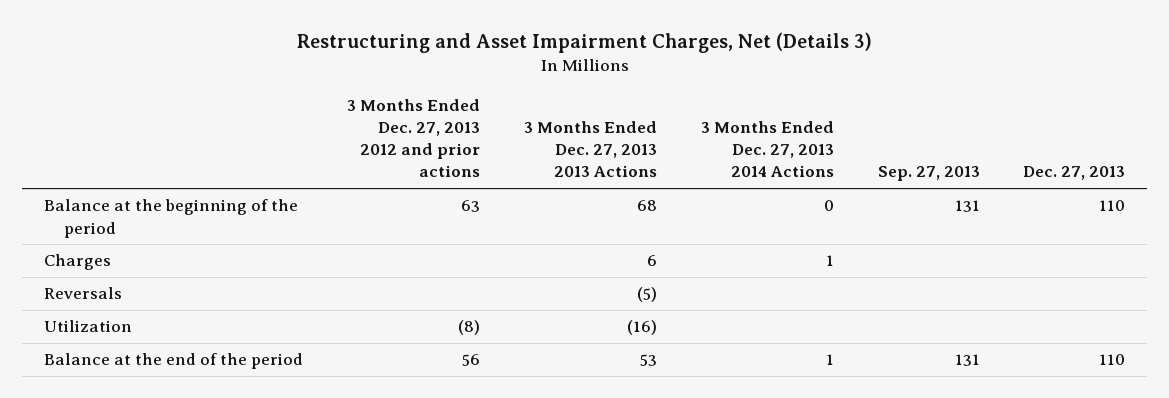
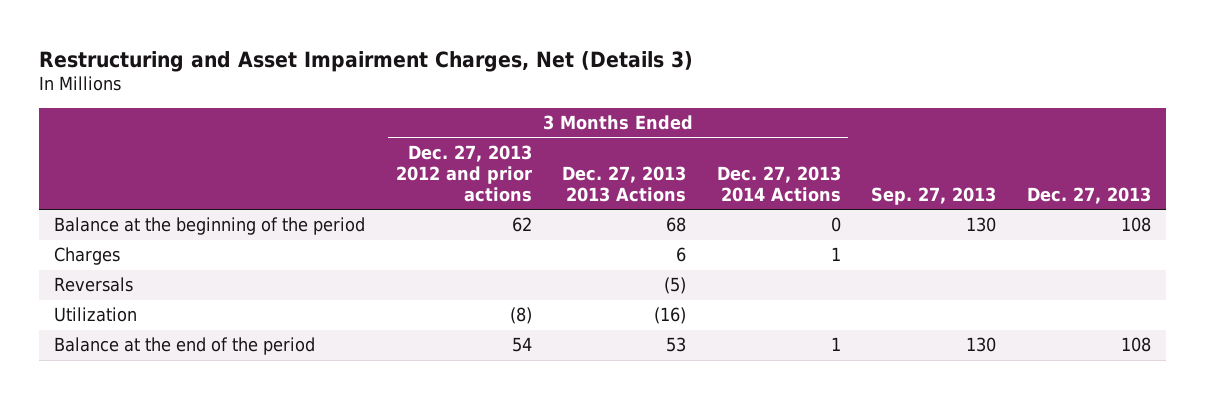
- Balance at the beginning of the period | 63 | 68 | 0 | 131 | 110
+ Balance at the beginning of the period | 62 | 68 | 0 | 130 | 108
- Balance at the end of the period | 56 | 53 | 1 | 131 | 110
+ Balance at the end of the period | 54 | 53 | 1 | 130 | 108

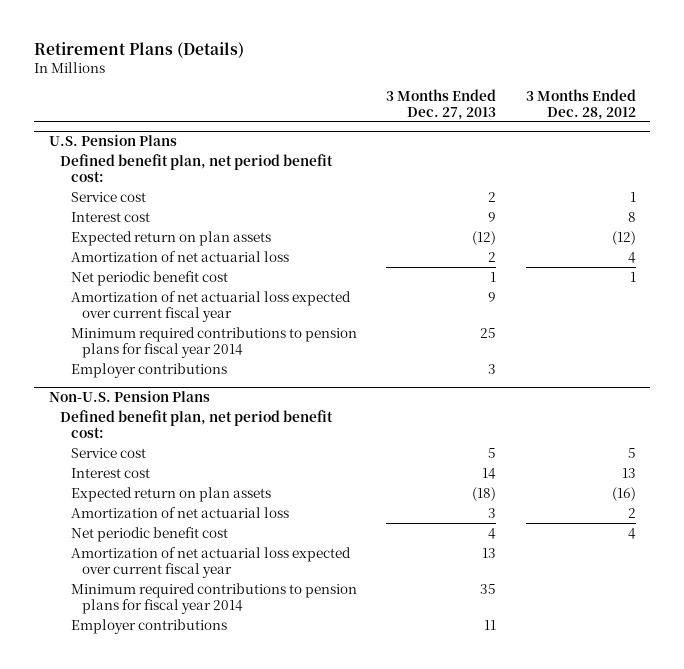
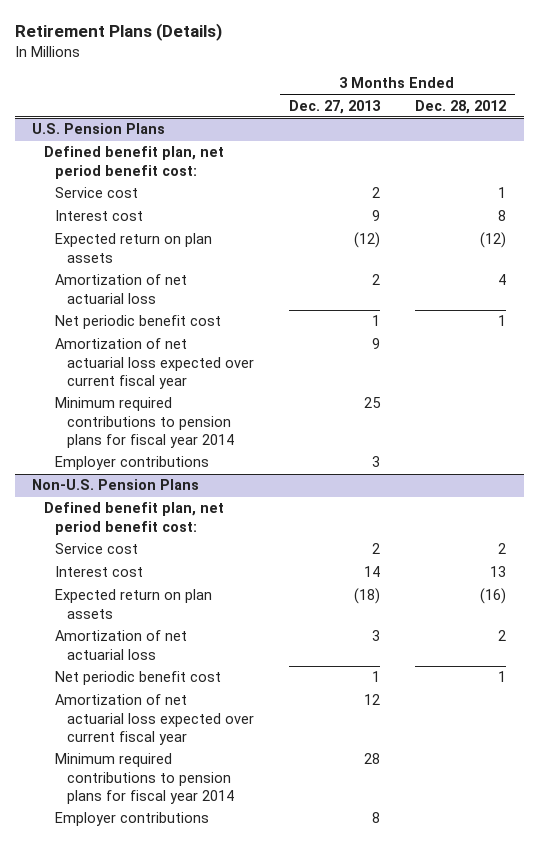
@ Non-U.S. Pension Plans
- Service cost | 5 | 5
+ Service cost | 2 | 2
- Net periodic benefit cost | 4 | 4
- Amortization of net actuarial loss expected over current fiscal year | 13 |
- Minimum required contributions to pension plans for fiscal year 2014 | 35 |
- Employer contributions | 11 |
+ Net periodic benefit cost | 1 | 1
+ Amortization of net actuarial loss expected over current fiscal year | 12 |
+ Minimum required contributions to pension plans for fiscal year 2014 | 28 |
+ Employer contributions | 8 |

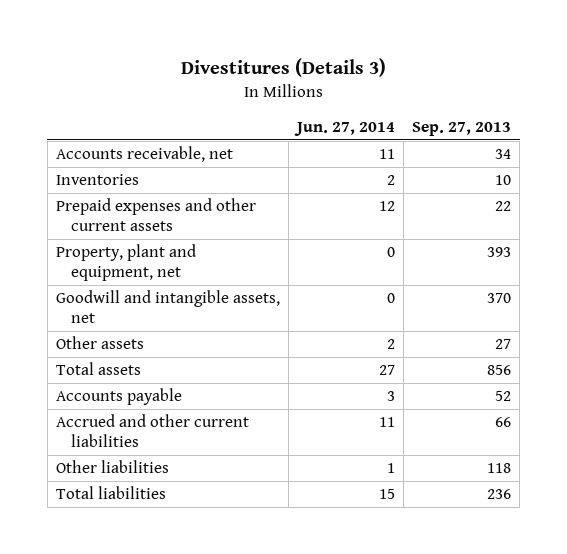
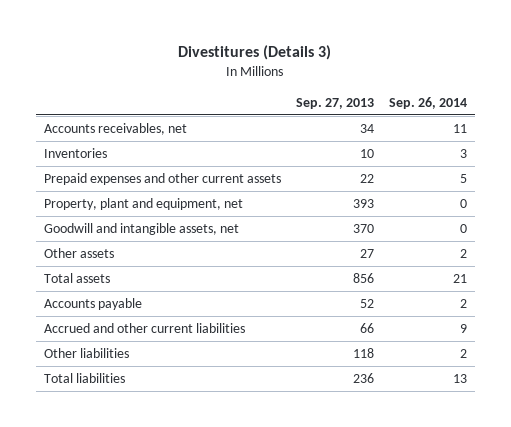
- | Jun. 27, 2014 | Sep. 27, 2013
+ | Sep. 27, 2013 | Sep. 26, 2014
- Accounts receivable, net | 11 | 34
+ Accounts receivables, net | 34 | 11

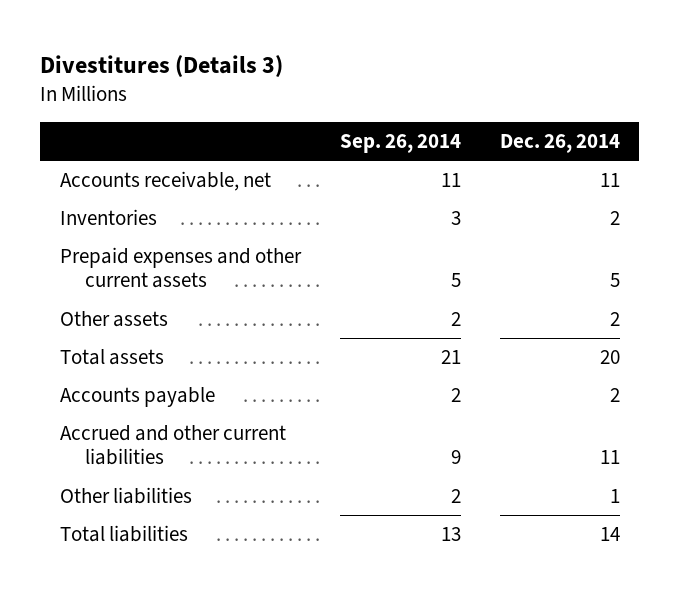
- | Sep. 27, 2013 | Sep. 26, 2014
+ | Sep. 26, 2014 | Dec. 26, 2014
- Accounts receivables, net | 34 | 11
+ Accounts receivable, net | 11 | 11
- Property, plant and equipment, net | 393 | 0
- Goodwill and intangible assets, net | 370 | 0

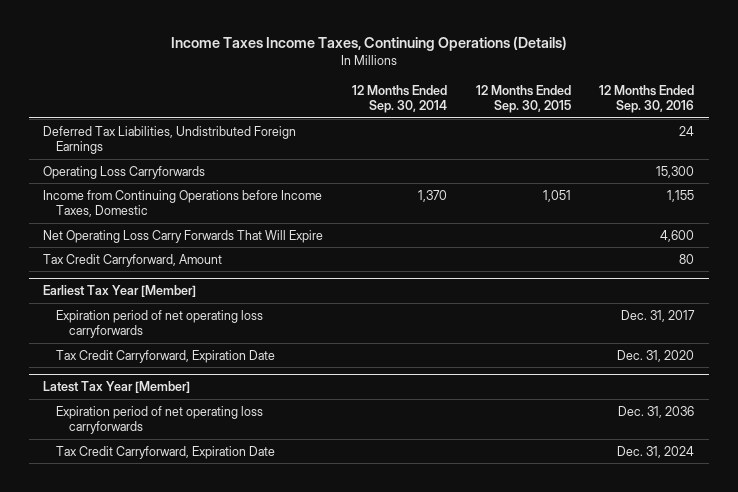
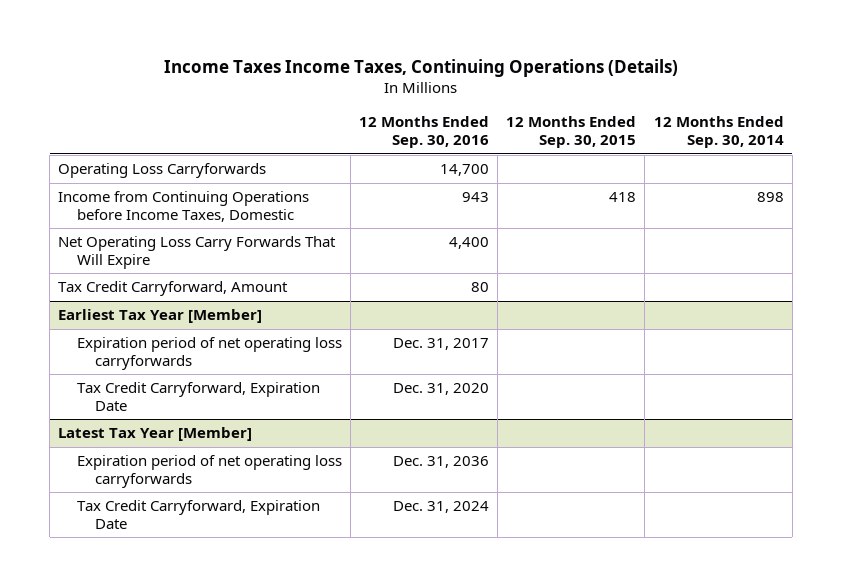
- | 12 Months Ended Sep. 30, 2014 | 12 Months Ended Sep. 30, 2015 | 12 Months Ended Sep. 30, 2016
+ | 12 Months Ended Sep. 30, 2016 | 12 Months Ended Sep. 30, 2015 | 12 Months Ended Sep. 30, 2014
- Deferred Tax Liabilities, Undistributed Foreign Earnings | | | 24
- Operating Loss Carryforwards | | | 15,300
- Income from Continuing Operations before Income Taxes, Domestic | 1,370 | 1,051 | 1,155
- Net Operating Loss Carry Forwards That Will Expire | | | 4,600
+ Operating Loss Carryforwards | 14,700 | |
+ Income from Continuing Operations before Income Taxes, Domestic | 943 | 418 | 898
+ Net Operating Loss Carry Forwards That Will Expire | 4,400 | |

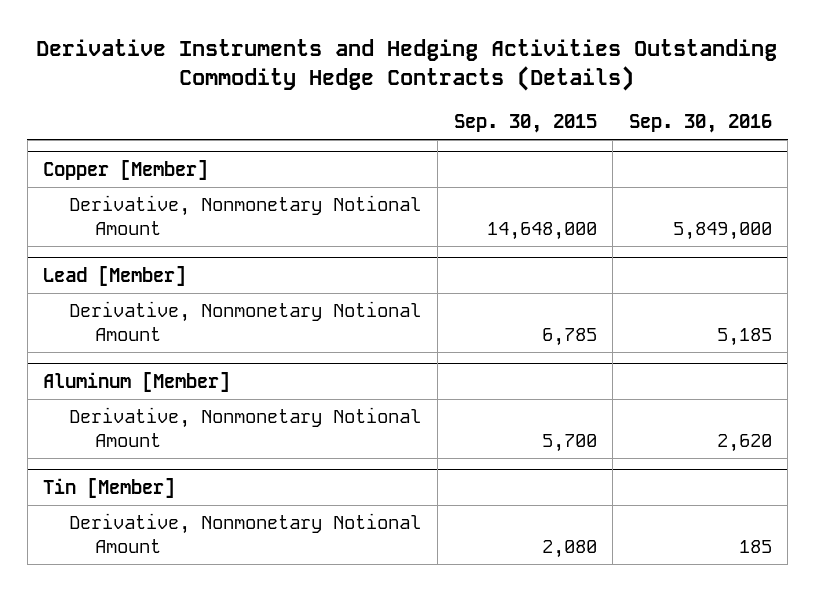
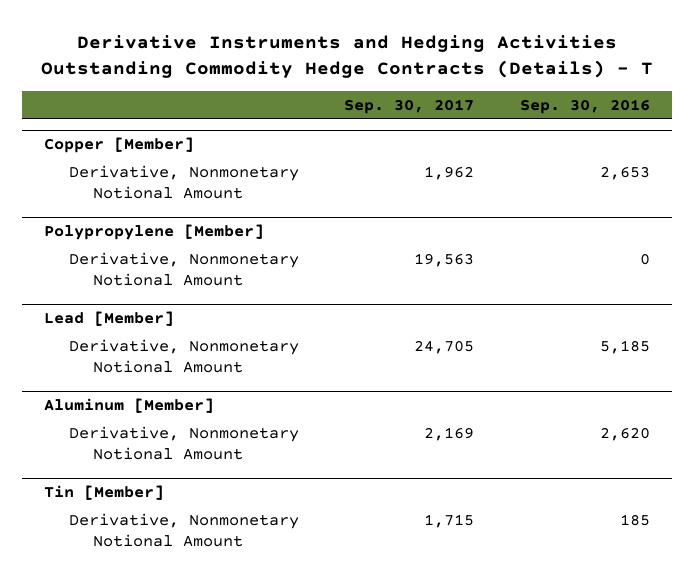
- Derivative Instruments and Hedging Activities Outstanding Commodity Hedge Contracts (Details)
+ Derivative Instruments and Hedging Activities Outstanding Commodity Hedge Contracts (Details) - T
- | Sep. 30, 2015 | Sep. 30, 2016
+ | Sep. 30, 2017 | Sep. 30, 2016
@ Copper [Member]
- Derivative, Nonmonetary Notional Amount | 14,648,000 | 5,849,000
+ Derivative, Nonmonetary Notional Amount | 1,962 | 2,653
+ Polypropylene [Member]
+ Derivative, Nonmonetary Notional Amount | 19,563 | 0

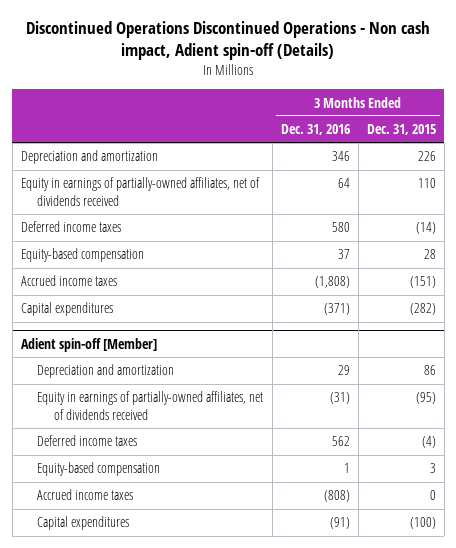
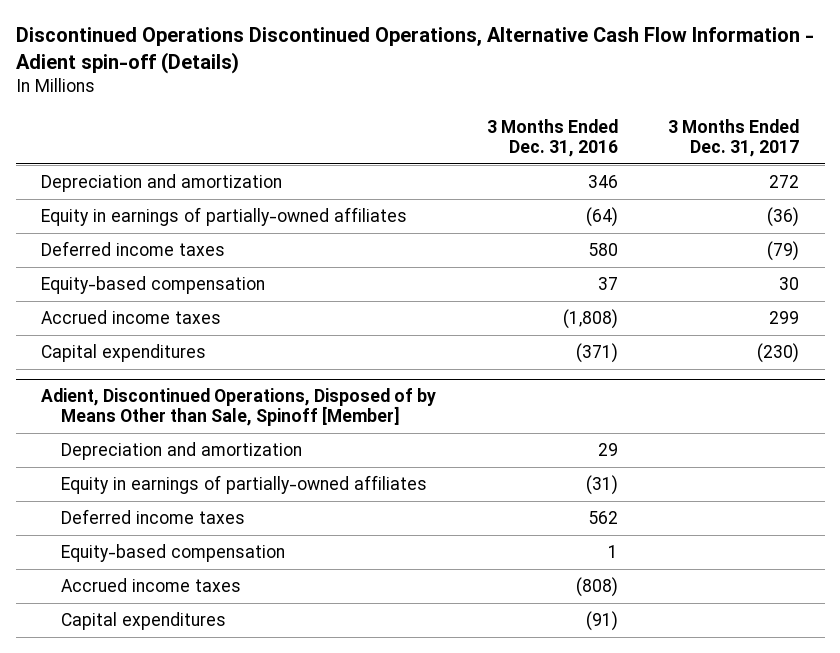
- Discontinued Operations Discontinued Operations - Non cash impact, Adient spin-off (Details)
+ Discontinued Operations Discontinued Operations, Alternative Cash Flow Information - Adient spin-off (Details)
- | 3 Months Ended Dec. 31, 2016 | 3 Months Ended Dec. 31, 2015
+ | 3 Months Ended Dec. 31, 2016 | 3 Months Ended Dec. 31, 2017
- Equity in earnings of partially-owned affiliates, net of dividends received | 64 | 110
+ Equity in earnings of partially-owned affiliates | (64) | (36)
- Adient spin-off [Member]
+ Adient, Discontinued Operations, Disposed of by Means Other than Sale, Spinoff [Member]
- Equity in earnings of partially-owned affiliates, net of dividends received | (31) | (95)
+ Equity in earnings of partially-owned affiliates | (31) |

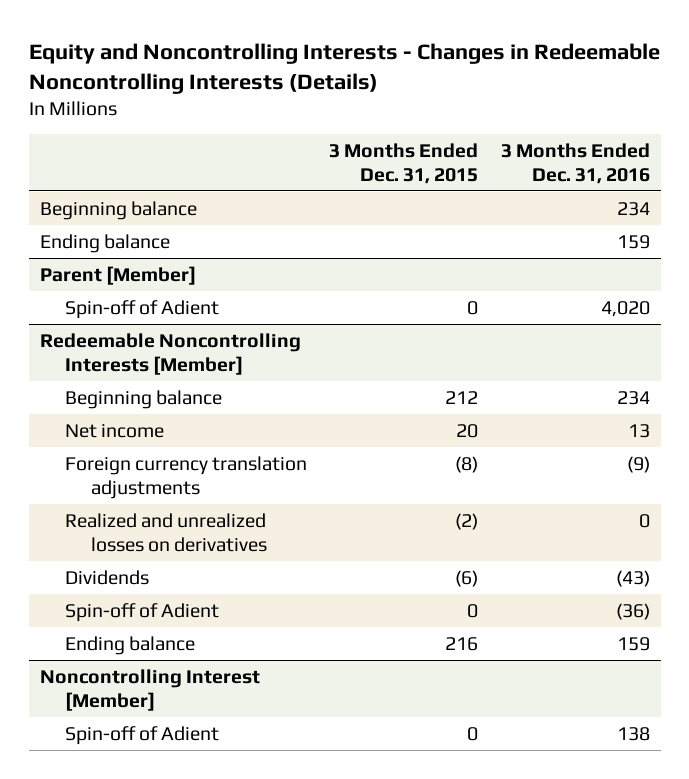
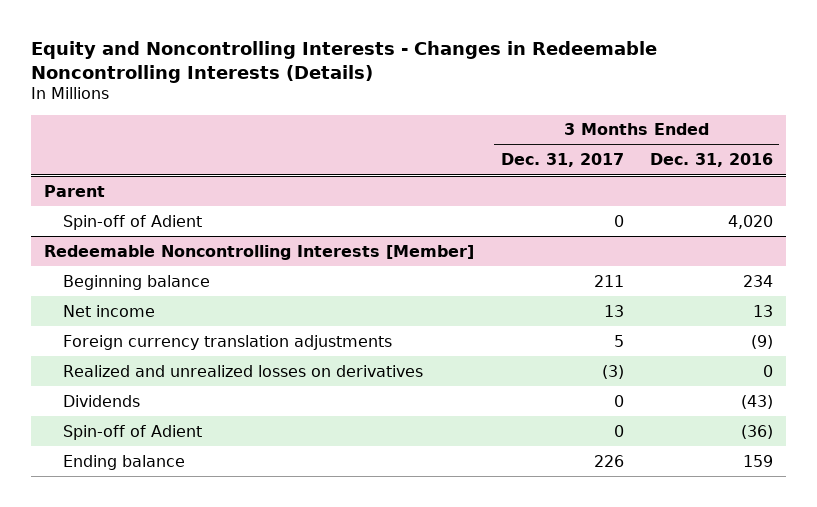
- | 3 Months Ended Dec. 31, 2015 | 3 Months Ended Dec. 31, 2016
+ | 3 Months Ended Dec. 31, 2017 | 3 Months Ended Dec. 31, 2016
- Beginning balance | | 234
- Ending balance | | 159
- Parent [Member]
+ Parent
- Noncontrolling Interest [Member]
- Spin-off of Adient | 0 | 138

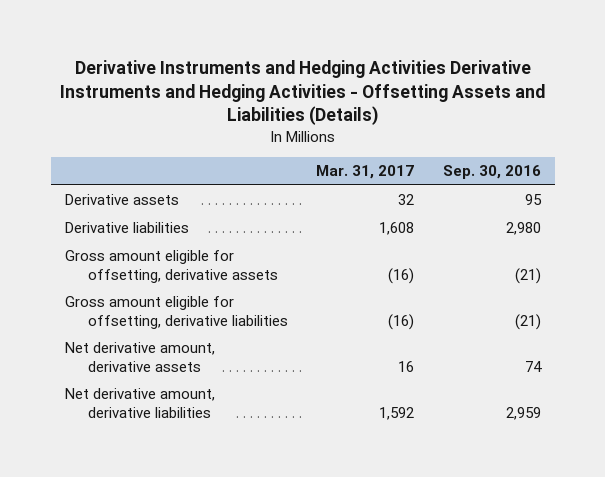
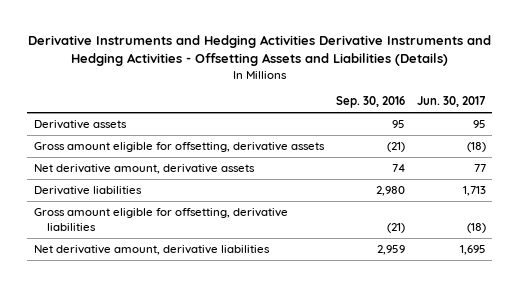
- | Mar. 31, 2017 | Sep. 30, 2016
+ | Sep. 30, 2016 | Jun. 30, 2017
moved down: Derivative liabilities | 2,980 | 1,713
moved down: Gross amount eligible for offsetting, derivative liabilities | (21) | (18)

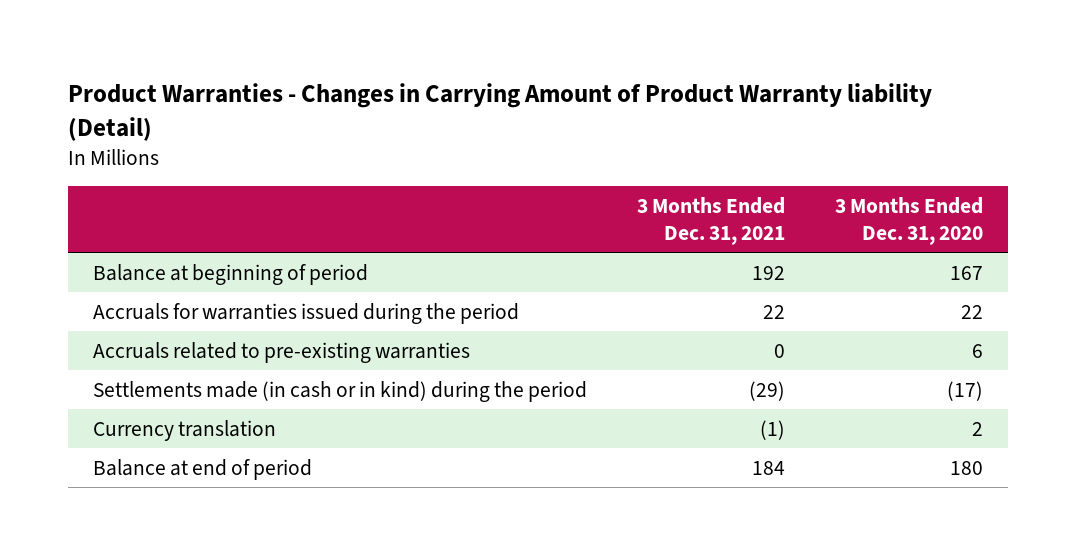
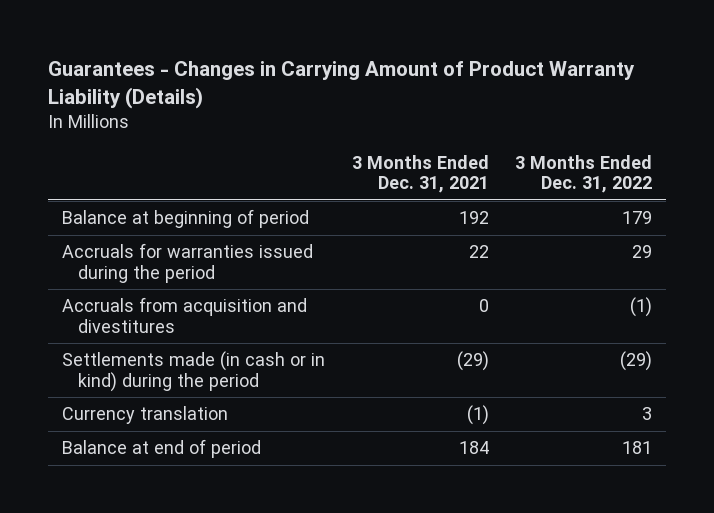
- Product Warranties - Changes in Carrying Amount of Product Warranty liability (Detail)
+ Guarantees - Changes in Carrying Amount of Product Warranty Liability (Details)
- | 3 Months Ended Dec. 31, 2021 | 3 Months Ended Dec. 31, 2020
+ | 3 Months Ended Dec. 31, 2021 | 3 Months Ended Dec. 31, 2022
- Accruals related to pre-existing warranties | 0 | 6
+ Accruals from acquisition and divestitures | 0 | (1)

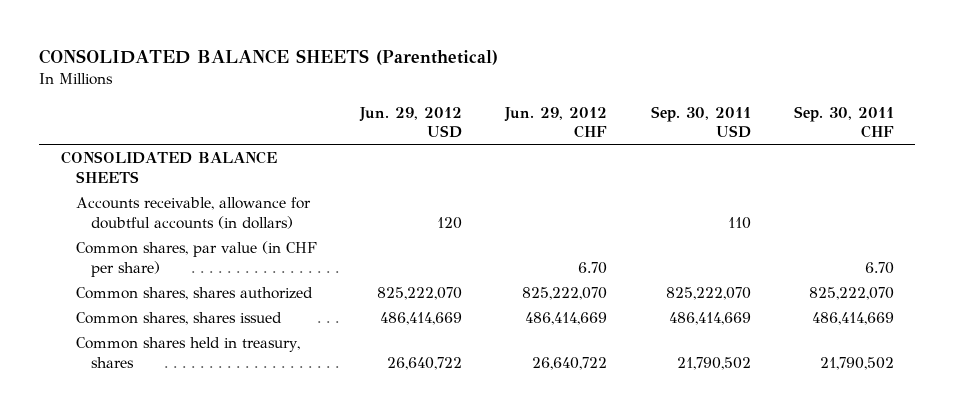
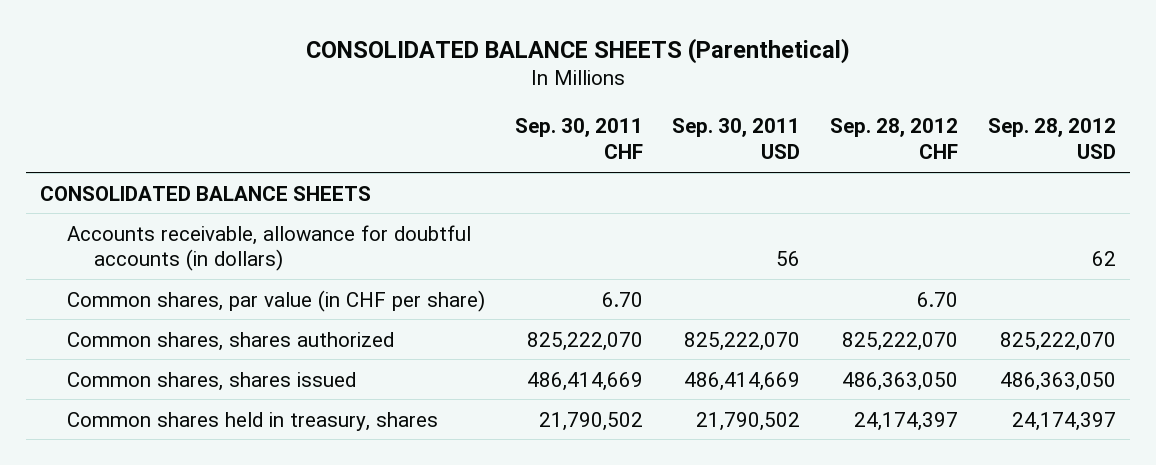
- | Jun. 29, 2012 USD | Jun. 29, 2012 CHF | Sep. 30, 2011 USD | Sep. 30, 2011 CHF
+ | Sep. 30, 2011 CHF | Sep. 30, 2011 USD | Sep. 28, 2012 CHF | Sep. 28, 2012 USD
- Accounts receivable, allowance for doubtful accounts (in dollars) | 120 | | 110 |
+ Accounts receivable, allowance for doubtful accounts (in dollars) | | 56 | | 62

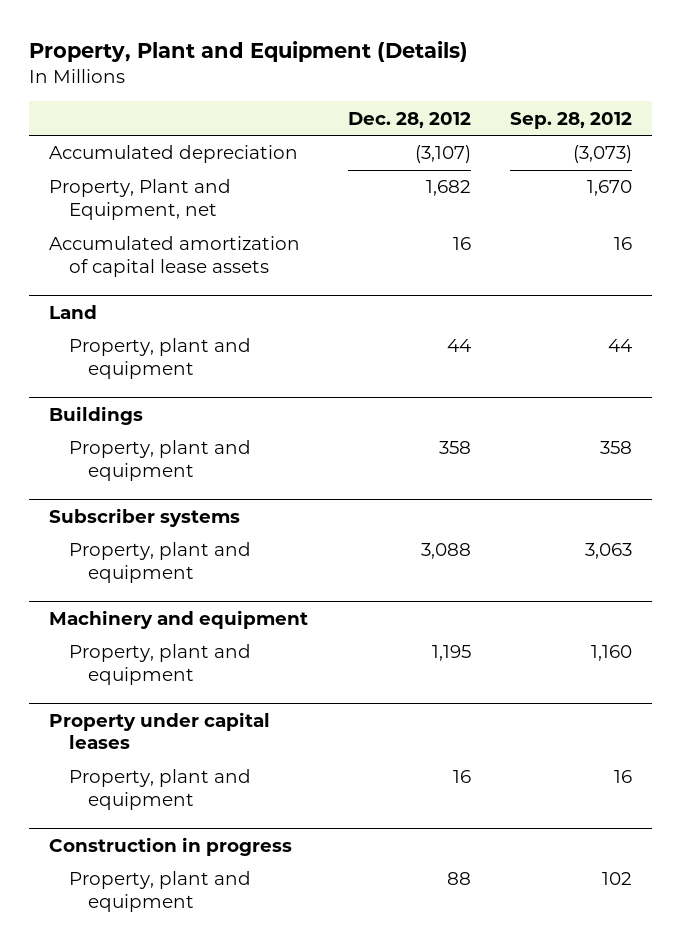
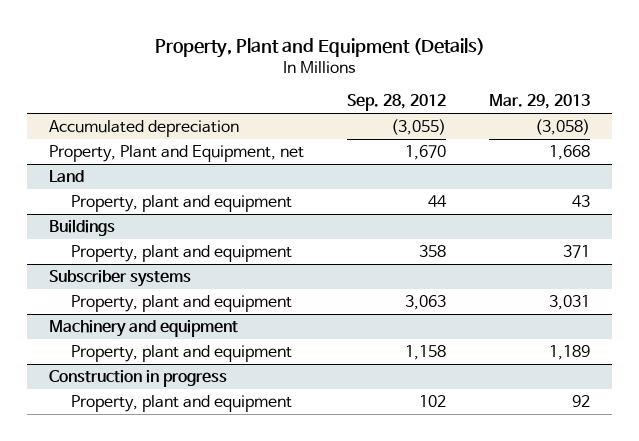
- | Dec. 28, 2012 | Sep. 28, 2012
+ | Sep. 28, 2012 | Mar. 29, 2013
- Accumulated depreciation | (3,107) | (3,073)
+ Accumulated depreciation | (3,055) | (3,058)
- Accumulated amortization of capital lease assets | 16 | 16
@ Machinery and equipment
- Property, plant and equipment | 1,195 | 1,160
- Property under capital leases
- Property, plant and equipment | 16 | 16
@ Machinery and equipment
+ Property, plant and equipment | 1,158 | 1,189

